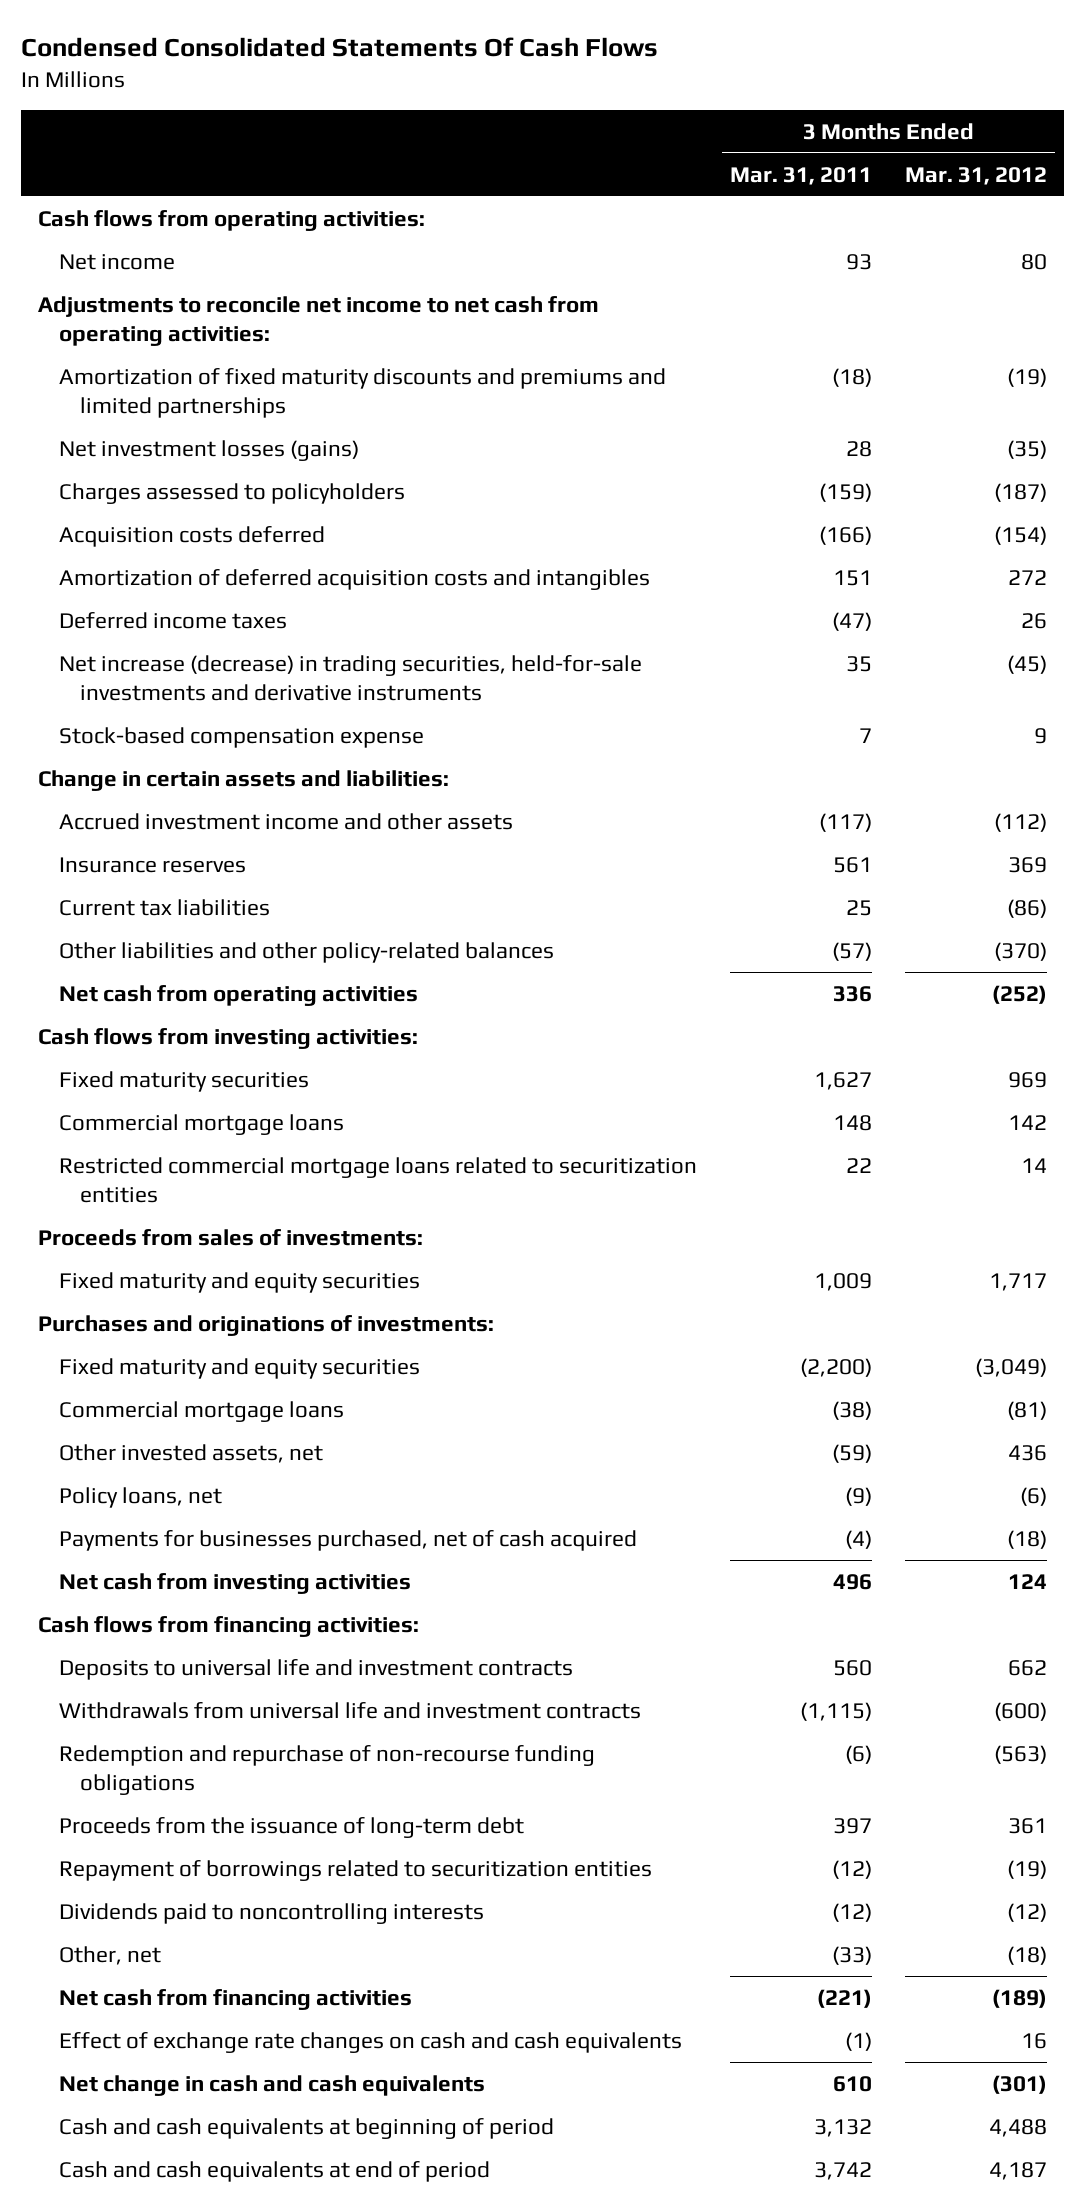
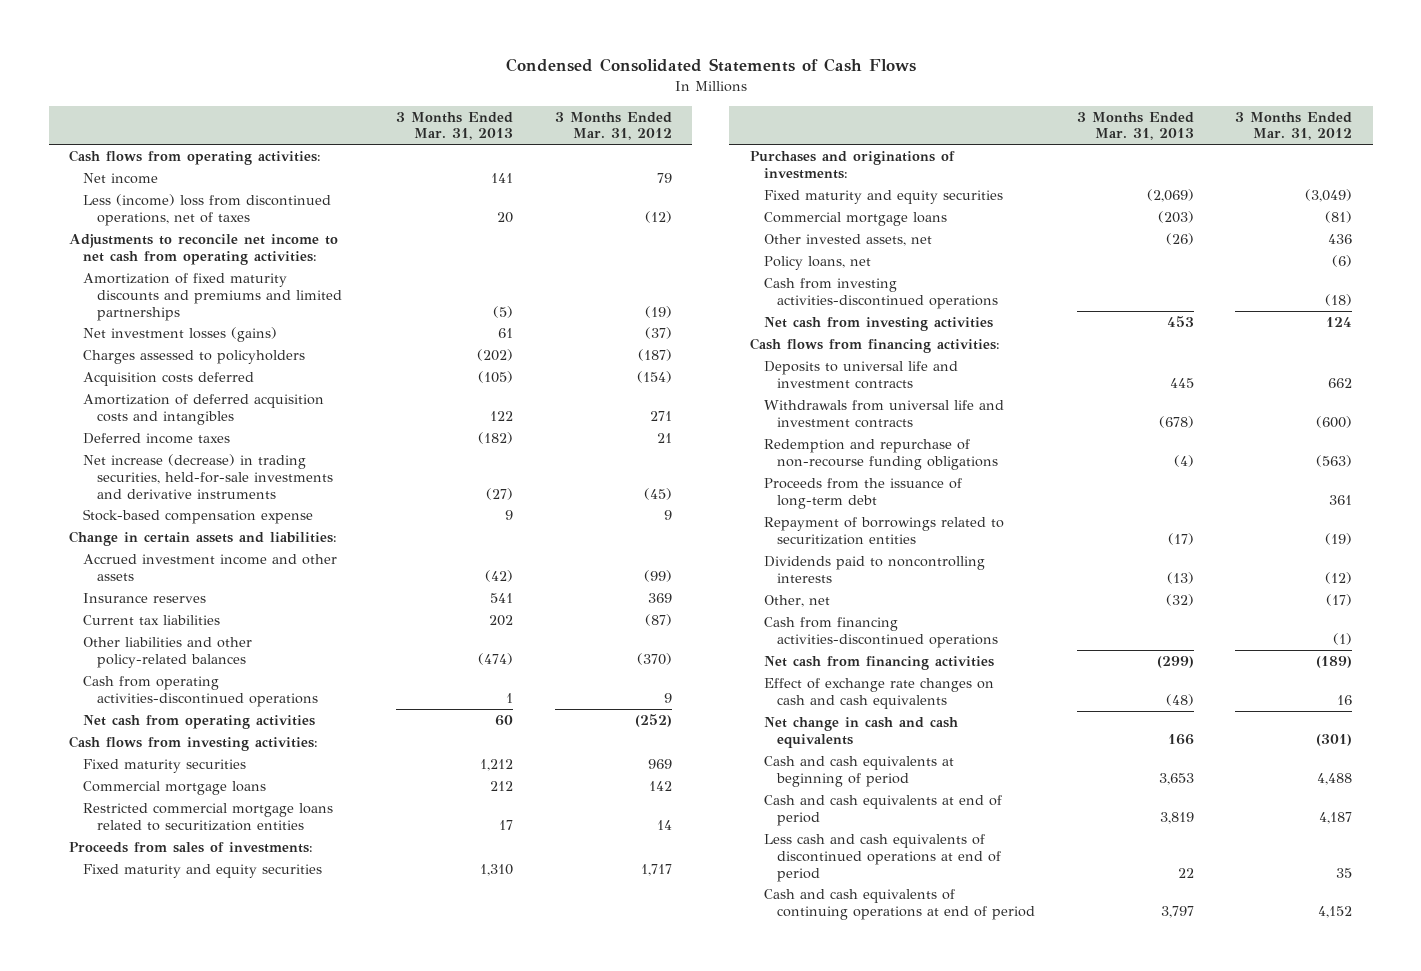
- Condensed Consolidated Statements Of Cash Flows
+ Condensed Consolidated Statements of Cash Flows
- | 3 Months Ended Mar. 31, 2011 | 3 Months Ended Mar. 31, 2012
+ | 3 Months Ended Mar. 31, 2013 | 3 Months Ended Mar. 31, 2012
- Net income | 93 | 80
+ Net income | 141 | 79
+ Less (income) loss from discontinued operations, net of taxes | 20 | (12)
- Net investment losses (gains) | 28 | (35)
+ Net investment losses (gains) | 61 | (37)
- Amortization of deferred acquisition costs and intangibles | 151 | 272
- Deferred income taxes | (47) | 26
+ Amortization of deferred acquisition costs and intangibles | 122 | 271
+ Deferred income taxes | (182) | 21
- Accrued investment income and other assets | (117) | (112)
+ Accrued investment income and other assets | (42) | (99)
- Current tax liabilities | 25 | (86)
+ Current tax liabilities | 202 | (87)
+ Cash from operating activities-discontinued operations | 1 | 9
- Payments for businesses purchased, net of cash acquired | (4) | (18)
+ Cash from investing activities-discontinued operations | | (18)
- Other, net | (33) | (18)
+ Other, net | (32) | (17)
+ Cash from financing activities-discontinued operations | | (1)
+ Less cash and cash equivalents of discontinued operations at end of period | 22 | 35
+ Cash and cash equivalents of continuing operations at end of period | 3,797 | 4,152

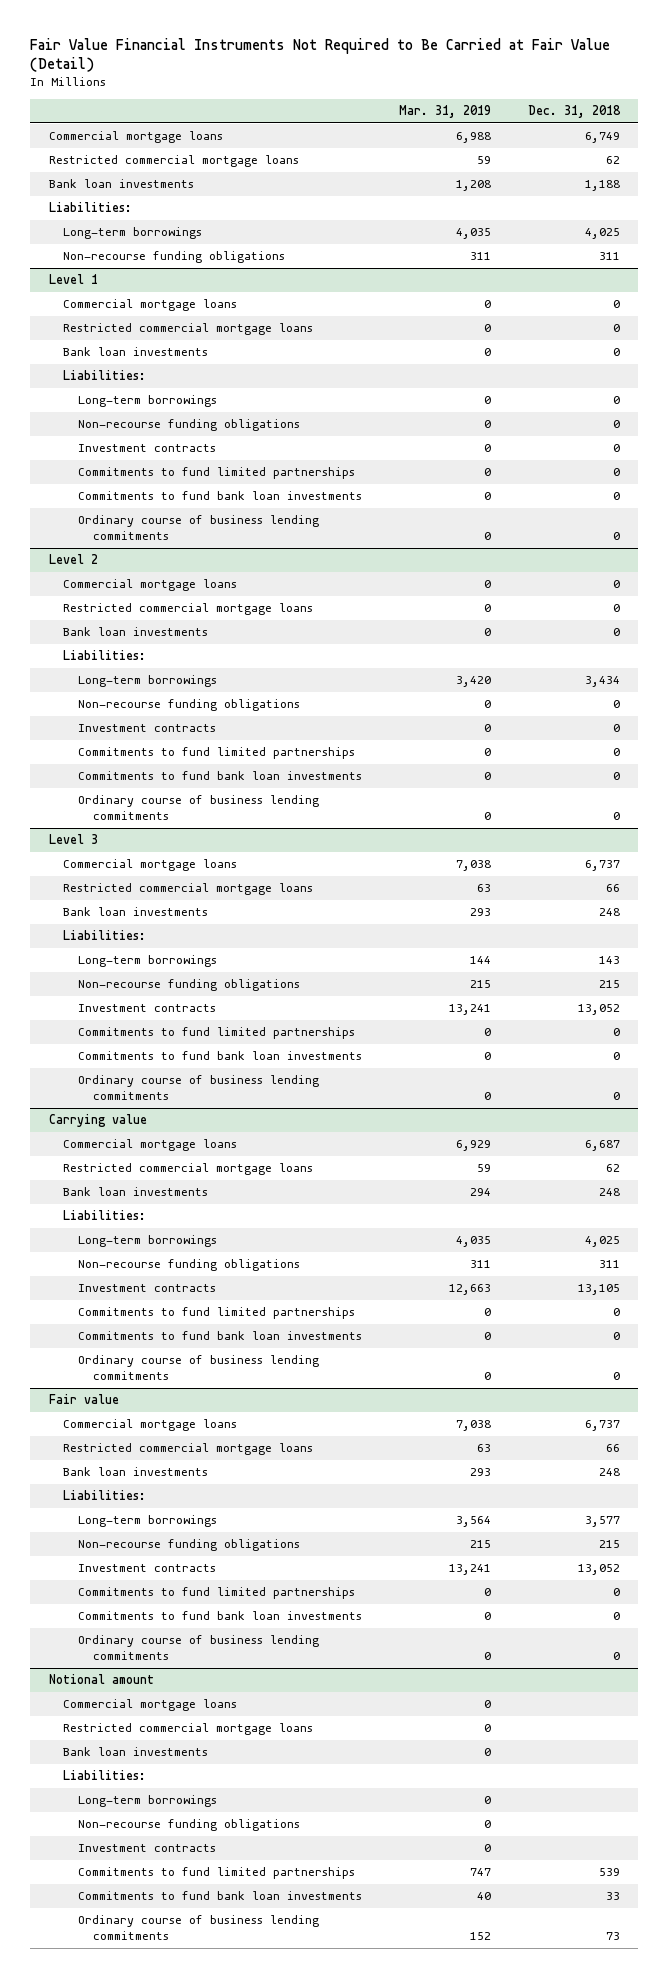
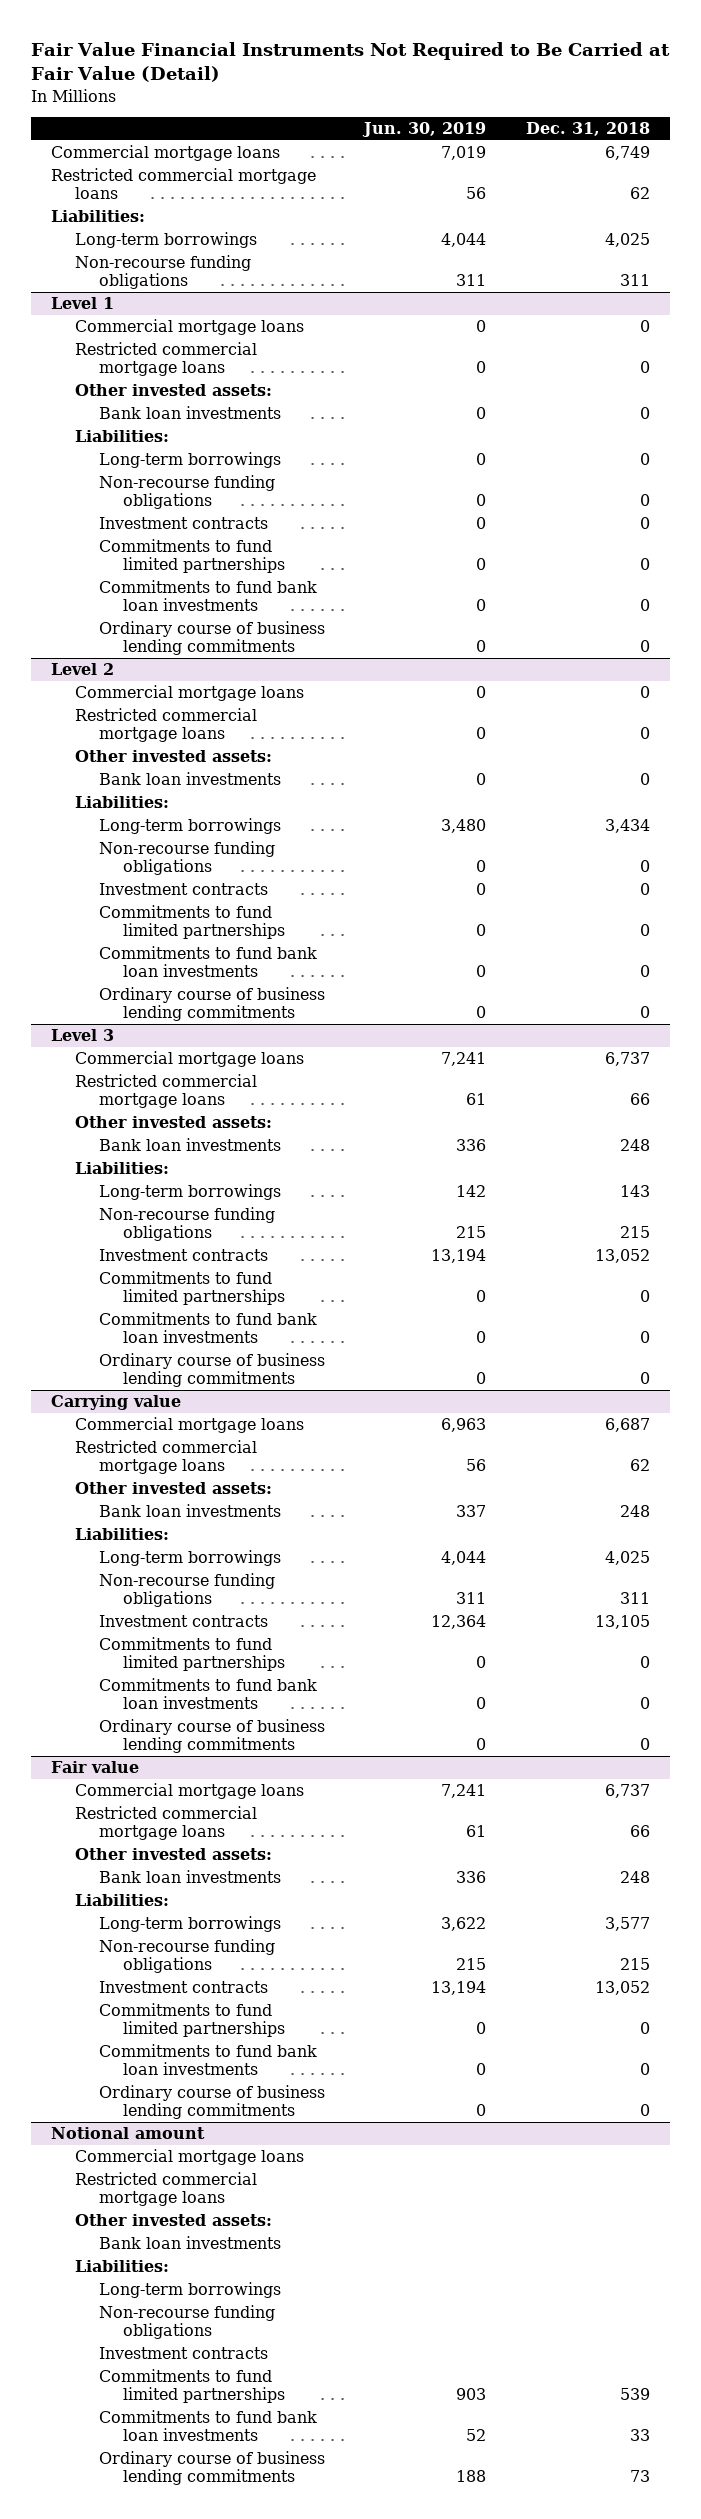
- | Mar. 31, 2019 | Dec. 31, 2018
+ | Jun. 30, 2019 | Dec. 31, 2018
- Bank loan investments | 1,208 | 1,188
@ Level 1
+ Other invested assets:
@ Level 2
+ Other invested assets:
@ Level 3
+ Other invested assets:
@ Carrying value
+ Other invested assets:
@ Fair value
+ Other invested assets:
@ Notional amount
+ Other invested assets:

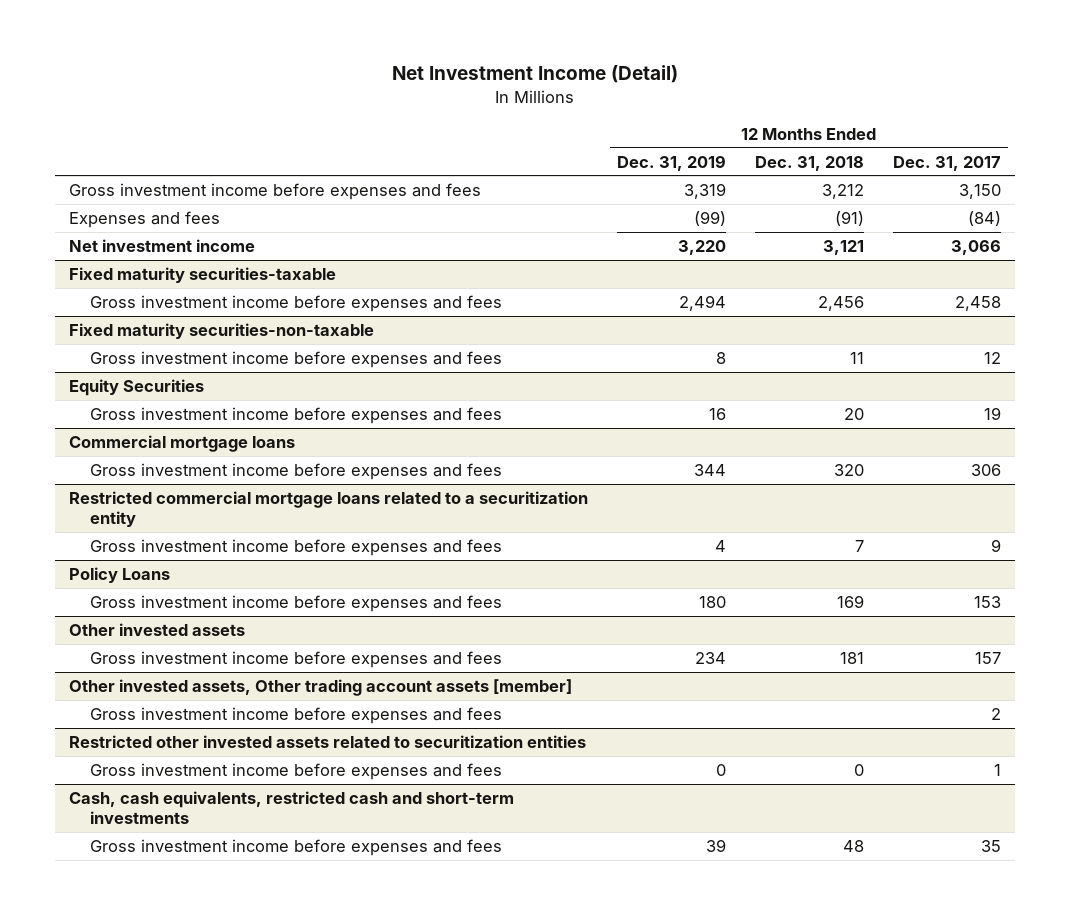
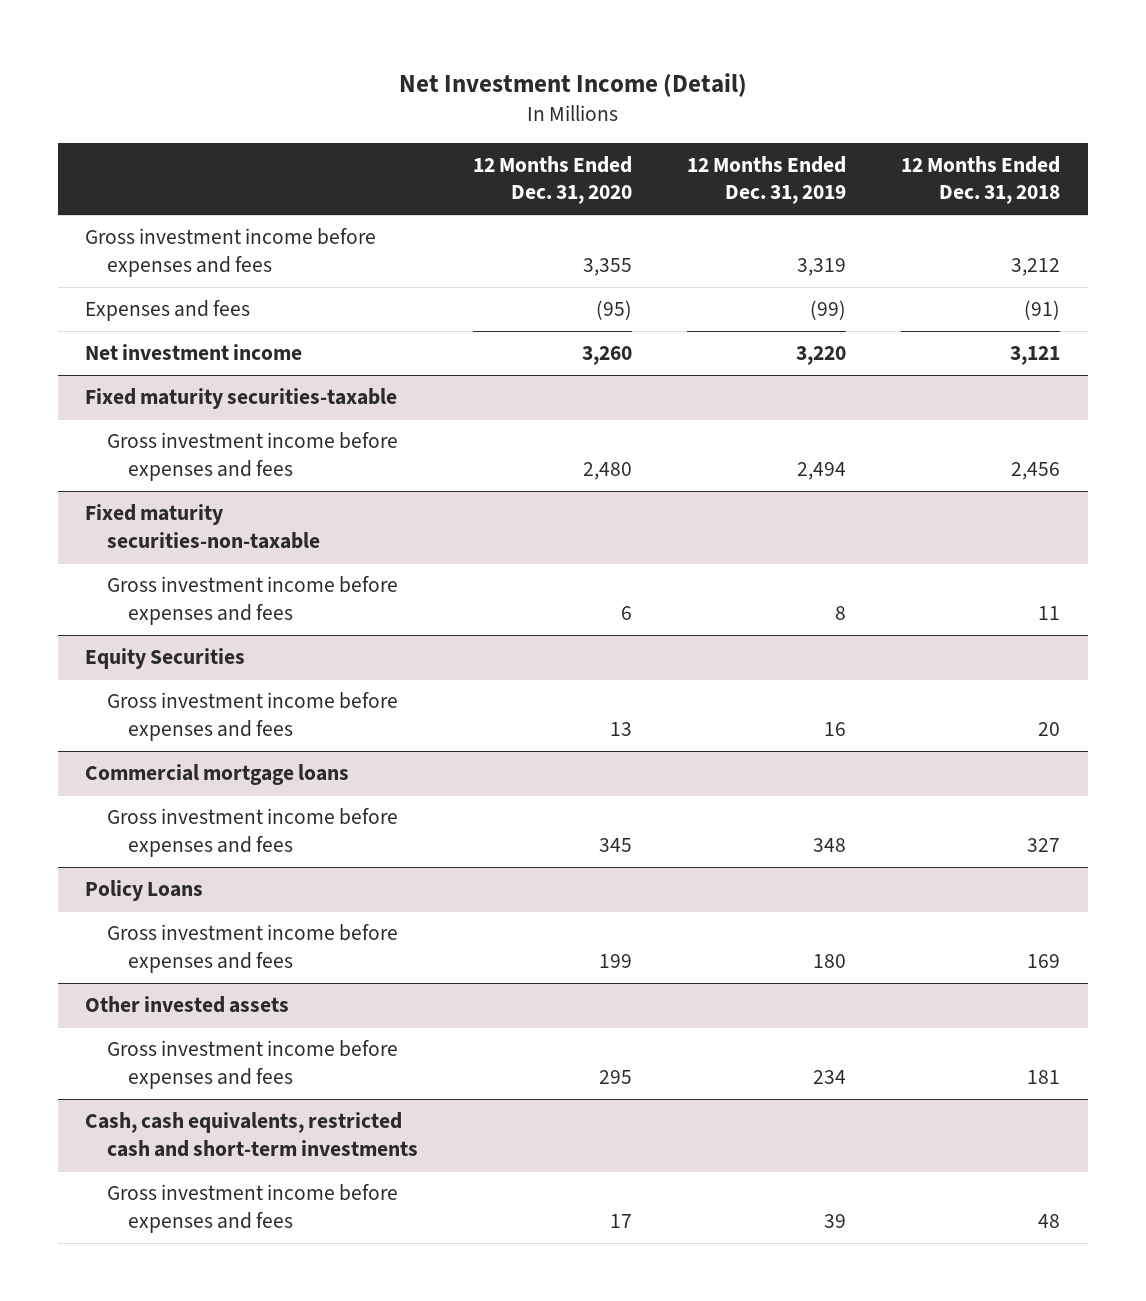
- | 12 Months Ended Dec. 31, 2019 | 12 Months Ended Dec. 31, 2018 | 12 Months Ended Dec. 31, 2017
+ | 12 Months Ended Dec. 31, 2020 | 12 Months Ended Dec. 31, 2019 | 12 Months Ended Dec. 31, 2018
@ Commercial mortgage loans
- Gross investment income before expenses and fees | 344 | 320 | 306
- Restricted commercial mortgage loans related to a securitization entity
- Gross investment income before expenses and fees | 4 | 7 | 9
@ Commercial mortgage loans
+ Gross investment income before expenses and fees | 345 | 348 | 327
- Other invested assets, Other trading account assets [member]
- Gross investment income before expenses and fees | | | 2
- Restricted other invested assets related to securitization entities
- Gross investment income before expenses and fees | 0 | 0 | 1

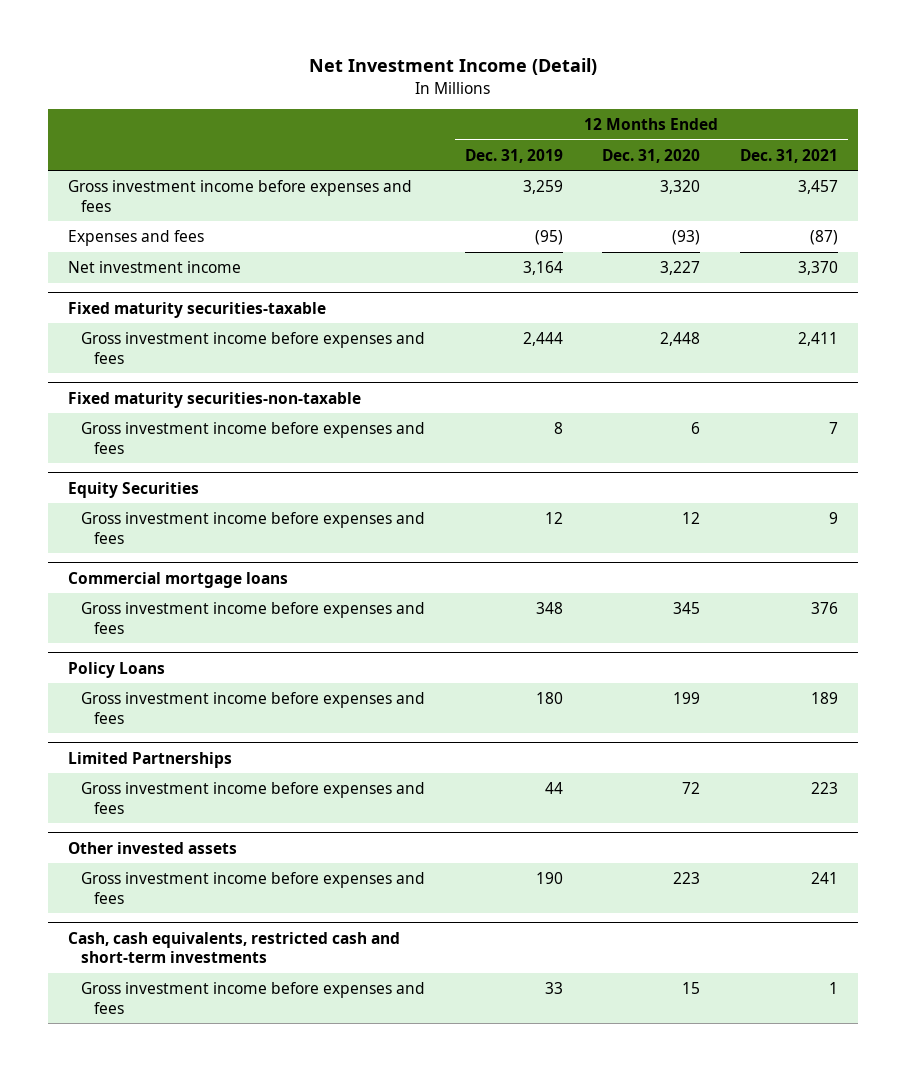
- | 12 Months Ended Dec. 31, 2020 | 12 Months Ended Dec. 31, 2019 | 12 Months Ended Dec. 31, 2018
+ | 12 Months Ended Dec. 31, 2019 | 12 Months Ended Dec. 31, 2020 | 12 Months Ended Dec. 31, 2021
- Gross investment income before expenses and fees | 3,355 | 3,319 | 3,212
- Expenses and fees | (95) | (99) | (91)
- Net investment income | 3,260 | 3,220 | 3,121
+ Gross investment income before expenses and fees | 3,259 | 3,320 | 3,457
+ Expenses and fees | (95) | (93) | (87)
+ Net investment income | 3,164 | 3,227 | 3,370
@ Fixed maturity securities-taxable
- Gross investment income before expenses and fees | 2,480 | 2,494 | 2,456
+ Gross investment income before expenses and fees | 2,444 | 2,448 | 2,411
@ Equity Securities
- Gross investment income before expenses and fees | 13 | 16 | 20
+ Gross investment income before expenses and fees | 12 | 12 | 9
+ Limited Partnerships
+ Gross investment income before expenses and fees | 44 | 72 | 223
@ Other invested assets
- Gross investment income before expenses and fees | 295 | 234 | 181
+ Gross investment income before expenses and fees | 190 | 223 | 241
@ Cash, cash equivalents, restricted cash and short-term investments
- Gross investment income before expenses and fees | 17 | 39 | 48
+ Gross investment income before expenses and fees | 33 | 15 | 1

